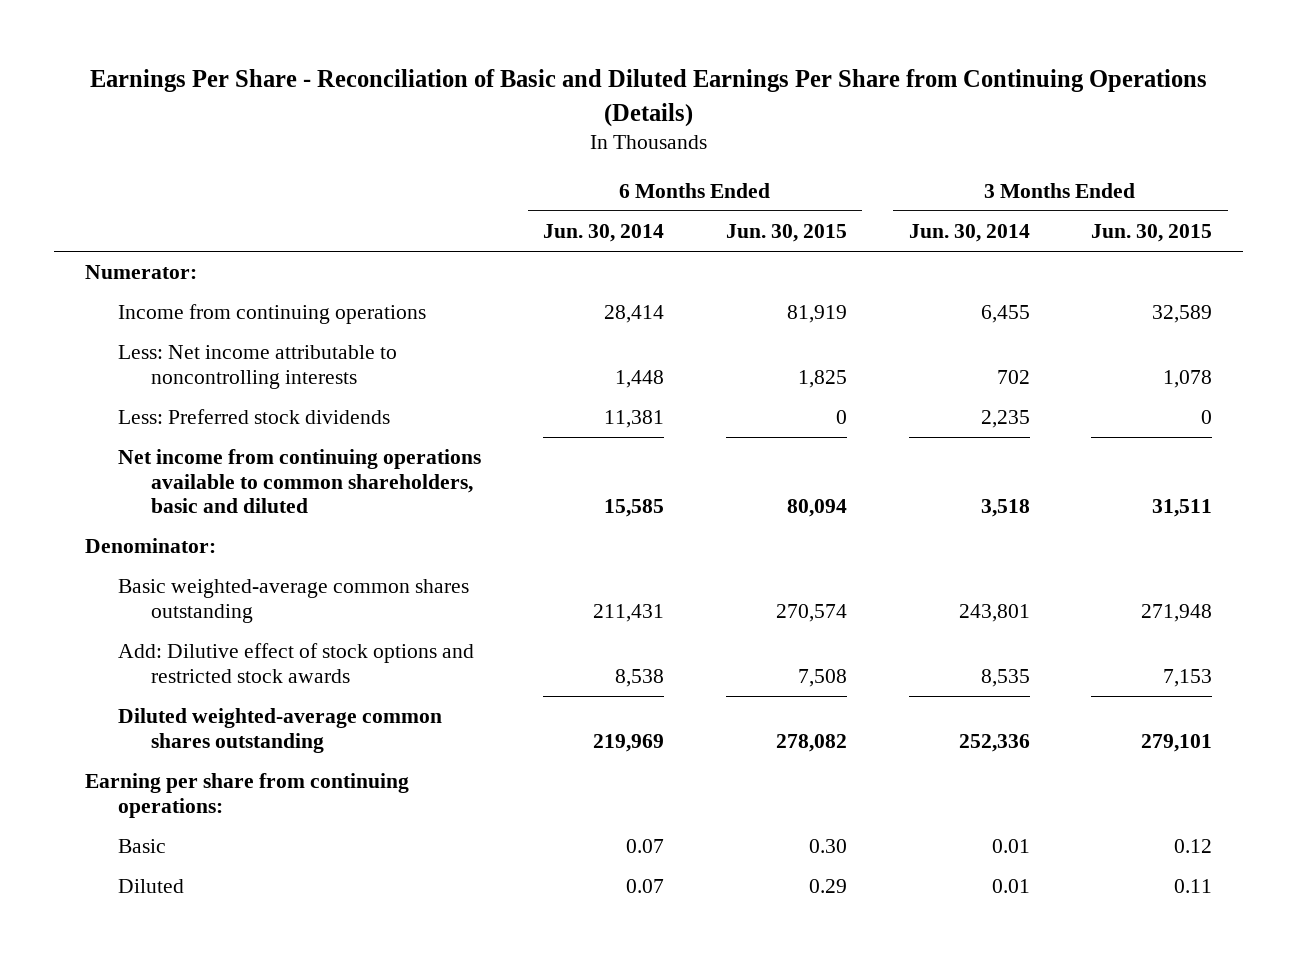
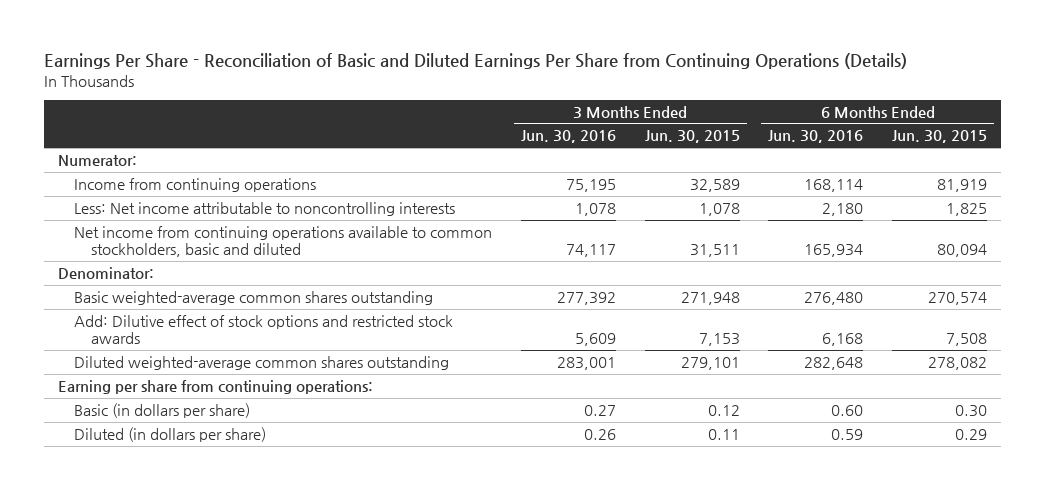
- | 6 Months Ended Jun. 30, 2014 | 6 Months Ended Jun. 30, 2015 | 3 Months Ended Jun. 30, 2014 | 3 Months Ended Jun. 30, 2015
+ | 3 Months Ended Jun. 30, 2016 | 3 Months Ended Jun. 30, 2015 | 6 Months Ended Jun. 30, 2016 | 6 Months Ended Jun. 30, 2015
- Less: Preferred stock dividends | 11,381 | 0 | 2,235 | 0
- Net income from continuing operations available to common shareholders, basic and diluted | 15,585 | 80,094 | 3,518 | 31,511
+ Net income from continuing operations available to common stockholders, basic and diluted | 74,117 | 31,511 | 165,934 | 80,094
- Basic | 0.07 | 0.30 | 0.01 | 0.12
- Diluted | 0.07 | 0.29 | 0.01 | 0.11
+ Basic (in dollars per share) | 0.27 | 0.12 | 0.60 | 0.30
+ Diluted (in dollars per share) | 0.26 | 0.11 | 0.59 | 0.29

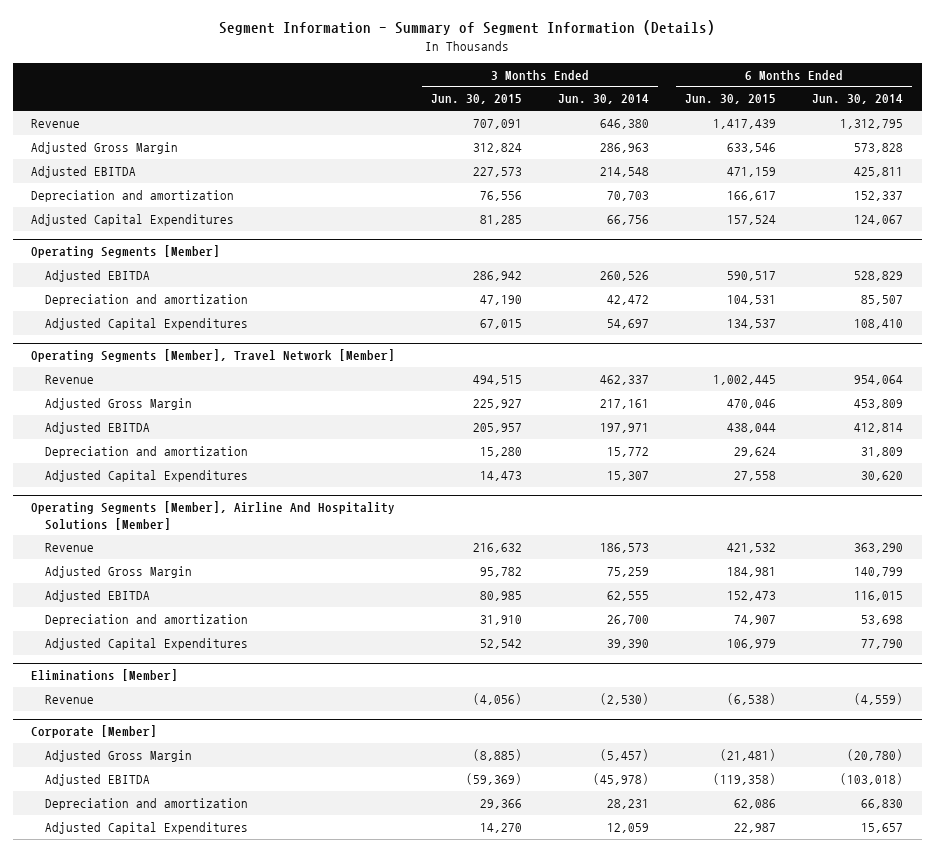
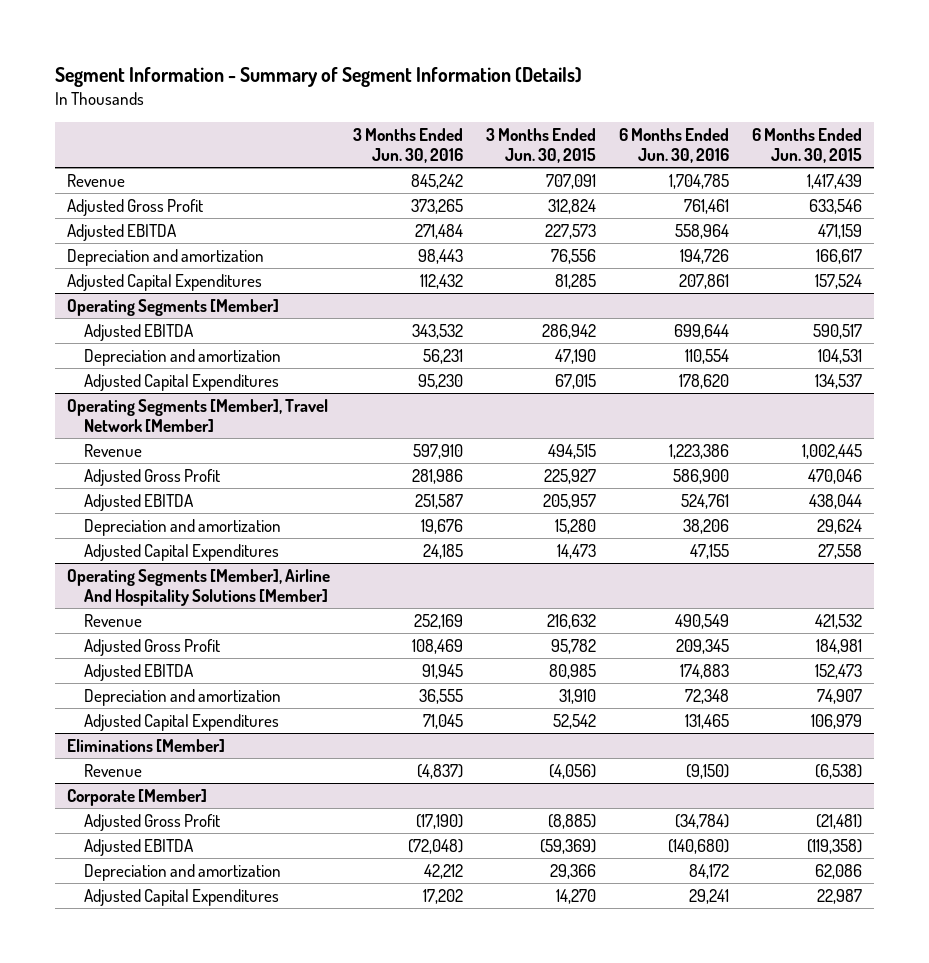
- | 3 Months Ended Jun. 30, 2015 | 3 Months Ended Jun. 30, 2014 | 6 Months Ended Jun. 30, 2015 | 6 Months Ended Jun. 30, 2014
+ | 3 Months Ended Jun. 30, 2016 | 3 Months Ended Jun. 30, 2015 | 6 Months Ended Jun. 30, 2016 | 6 Months Ended Jun. 30, 2015
- Adjusted Gross Margin | 312,824 | 286,963 | 633,546 | 573,828
+ Adjusted Gross Profit | 373,265 | 312,824 | 761,461 | 633,546
@ Operating Segments [Member], Travel Network [Member]
- Adjusted Gross Margin | 225,927 | 217,161 | 470,046 | 453,809
+ Adjusted Gross Profit | 281,986 | 225,927 | 586,900 | 470,046
@ Operating Segments [Member], Airline And Hospitality Solutions [Member]
- Adjusted Gross Margin | 95,782 | 75,259 | 184,981 | 140,799
+ Adjusted Gross Profit | 108,469 | 95,782 | 209,345 | 184,981
@ Corporate [Member]
- Adjusted Gross Margin | (8,885) | (5,457) | (21,481) | (20,780)
+ Adjusted Gross Profit | (17,190) | (8,885) | (34,784) | (21,481)

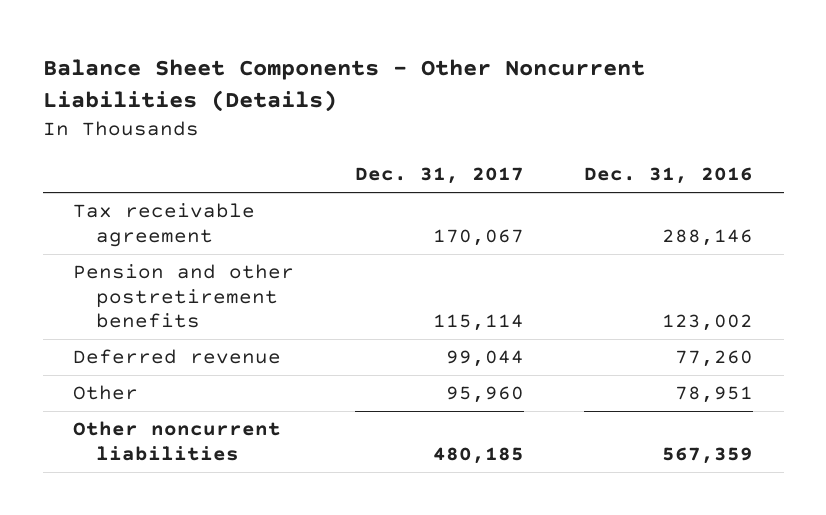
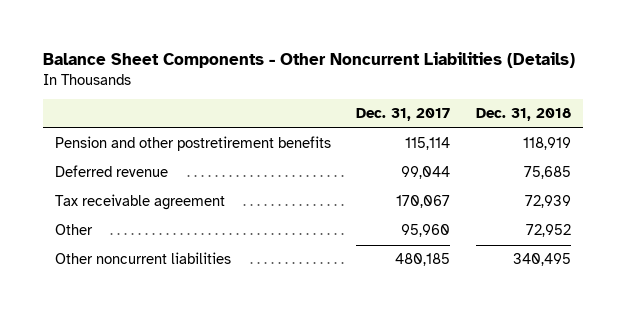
- | Dec. 31, 2017 | Dec. 31, 2016
+ | Dec. 31, 2017 | Dec. 31, 2018
moved down: Tax receivable agreement | 170,067 | 72,939

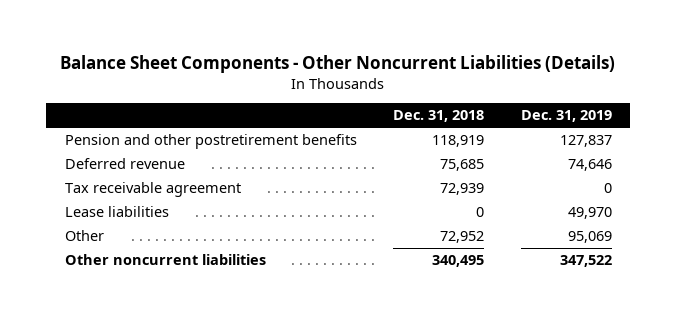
- | Dec. 31, 2017 | Dec. 31, 2018
+ | Dec. 31, 2018 | Dec. 31, 2019
+ Lease liabilities | 0 | 49,970

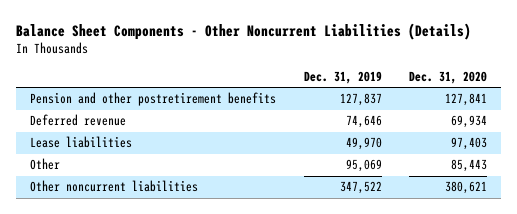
- | Dec. 31, 2018 | Dec. 31, 2019
+ | Dec. 31, 2019 | Dec. 31, 2020
- Tax receivable agreement | 72,939 | 0

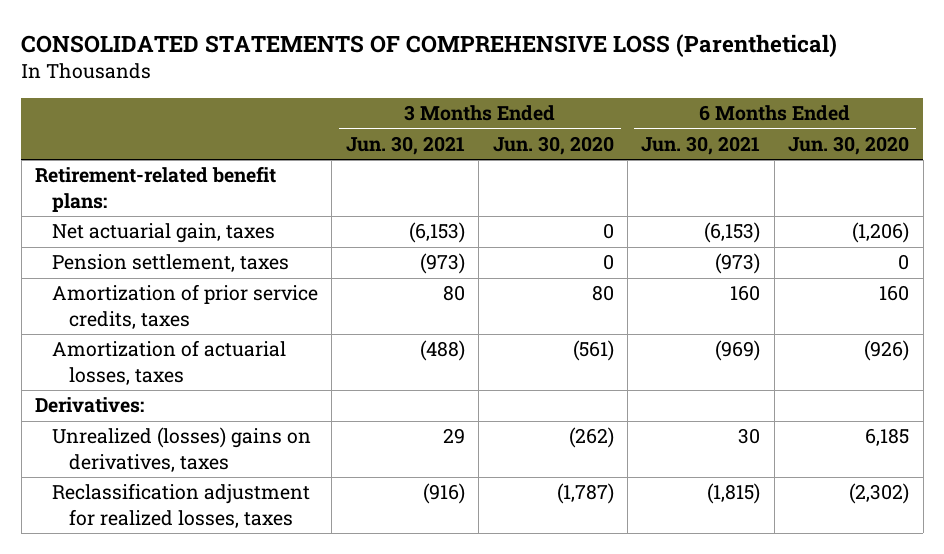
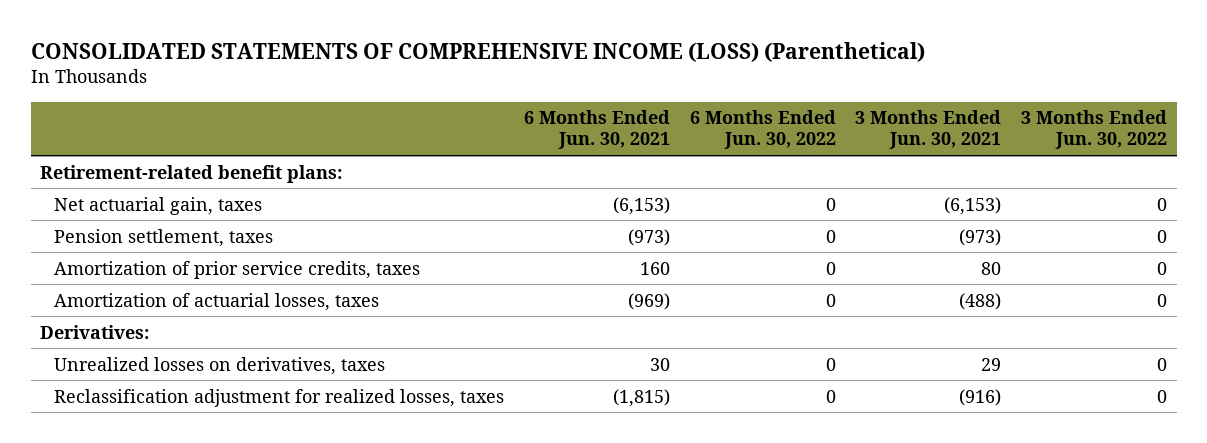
- CONSOLIDATED STATEMENTS OF COMPREHENSIVE LOSS (Parenthetical)
+ CONSOLIDATED STATEMENTS OF COMPREHENSIVE INCOME (LOSS) (Parenthetical)
- | 3 Months Ended Jun. 30, 2021 | 3 Months Ended Jun. 30, 2020 | 6 Months Ended Jun. 30, 2021 | 6 Months Ended Jun. 30, 2020
+ | 6 Months Ended Jun. 30, 2021 | 6 Months Ended Jun. 30, 2022 | 3 Months Ended Jun. 30, 2021 | 3 Months Ended Jun. 30, 2022
- Unrealized (losses) gains on derivatives, taxes | 29 | (262) | 30 | 6,185
+ Unrealized losses on derivatives, taxes | 30 | 0 | 29 | 0

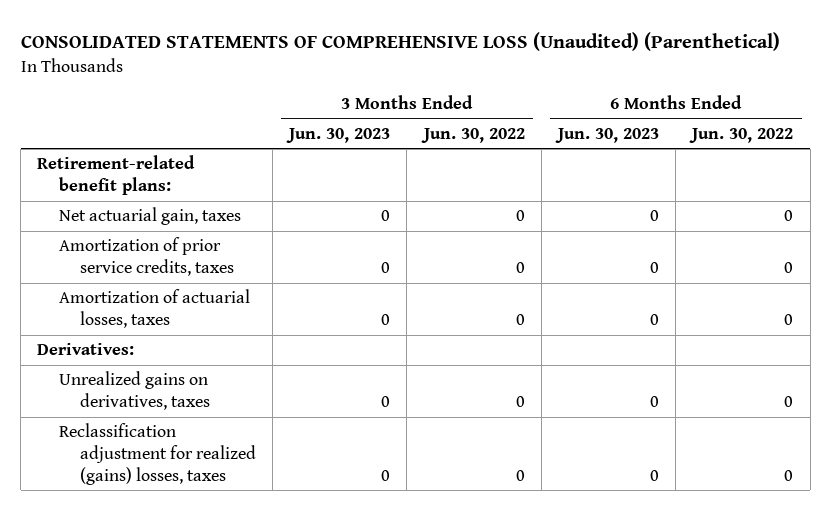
- CONSOLIDATED STATEMENTS OF COMPREHENSIVE INCOME (LOSS) (Parenthetical)
+ CONSOLIDATED STATEMENTS OF COMPREHENSIVE LOSS (Unaudited) (Parenthetical)
- | 6 Months Ended Jun. 30, 2021 | 6 Months Ended Jun. 30, 2022 | 3 Months Ended Jun. 30, 2021 | 3 Months Ended Jun. 30, 2022
+ | 3 Months Ended Jun. 30, 2023 | 3 Months Ended Jun. 30, 2022 | 6 Months Ended Jun. 30, 2023 | 6 Months Ended Jun. 30, 2022
- Pension settlement, taxes | (973) | 0 | (973) | 0
- Unrealized losses on derivatives, taxes | 30 | 0 | 29 | 0
- Reclassification adjustment for realized losses, taxes | (1,815) | 0 | (916) | 0
+ Unrealized gains on derivatives, taxes | 0 | 0 | 0 | 0
+ Reclassification adjustment for realized (gains) losses, taxes | 0 | 0 | 0 | 0

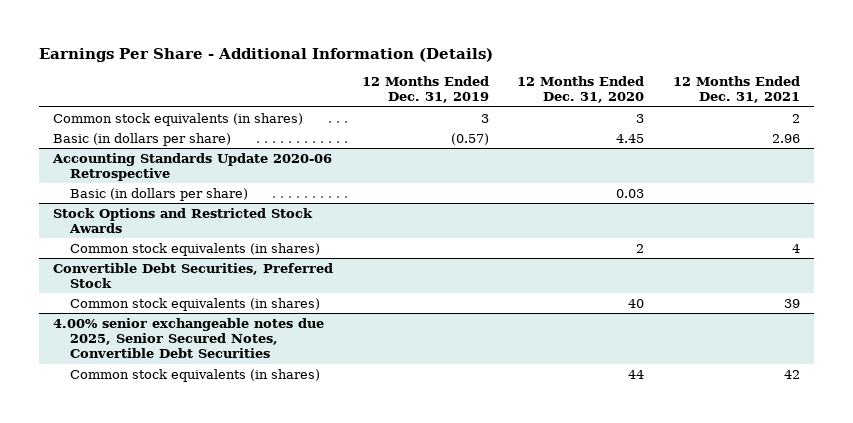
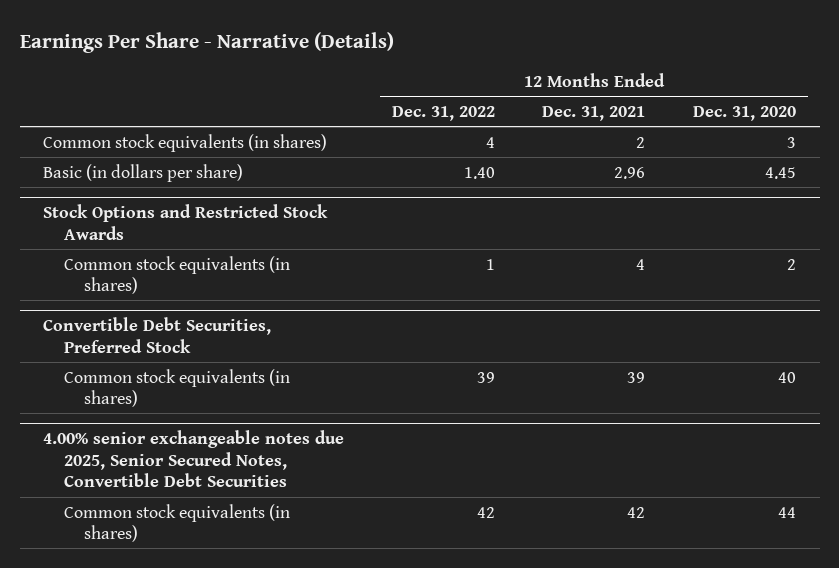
- Earnings Per Share - Additional Information (Details)
+ Earnings Per Share - Narrative (Details)
- | 12 Months Ended Dec. 31, 2019 | 12 Months Ended Dec. 31, 2020 | 12 Months Ended Dec. 31, 2021
+ | 12 Months Ended Dec. 31, 2022 | 12 Months Ended Dec. 31, 2021 | 12 Months Ended Dec. 31, 2020
- Accounting Standards Update 2020-06 Retrospective
- Basic (in dollars per share) | | 0.03 |

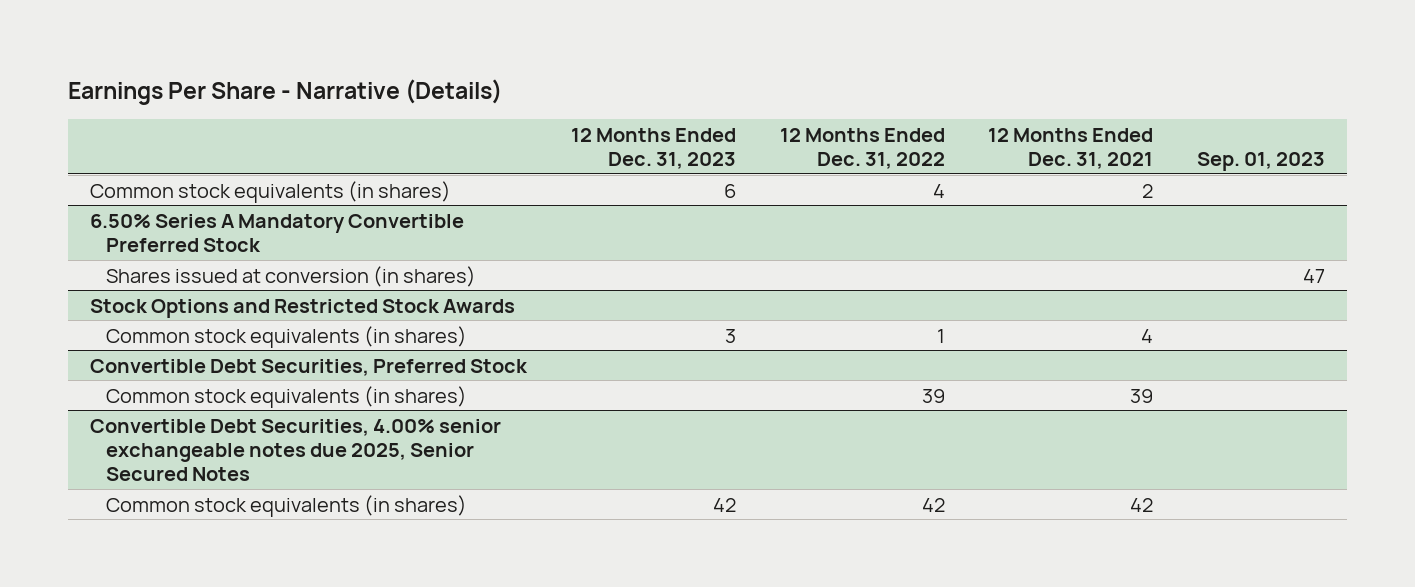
- | 12 Months Ended Dec. 31, 2022 | 12 Months Ended Dec. 31, 2021 | 12 Months Ended Dec. 31, 2020
+ | 12 Months Ended Dec. 31, 2023 | 12 Months Ended Dec. 31, 2022 | 12 Months Ended Dec. 31, 2021 | Sep. 01, 2023
- Basic (in dollars per share) | 1.40 | 2.96 | 4.45
+ 6.50% Series A Mandatory Convertible Preferred Stock
+ Shares issued at conversion (in shares) | | | | 47
- 4.00% senior exchangeable notes due 2025, Senior Secured Notes, Convertible Debt Securities
+ Convertible Debt Securities, 4.00% senior exchangeable notes due 2025, Senior Secured Notes

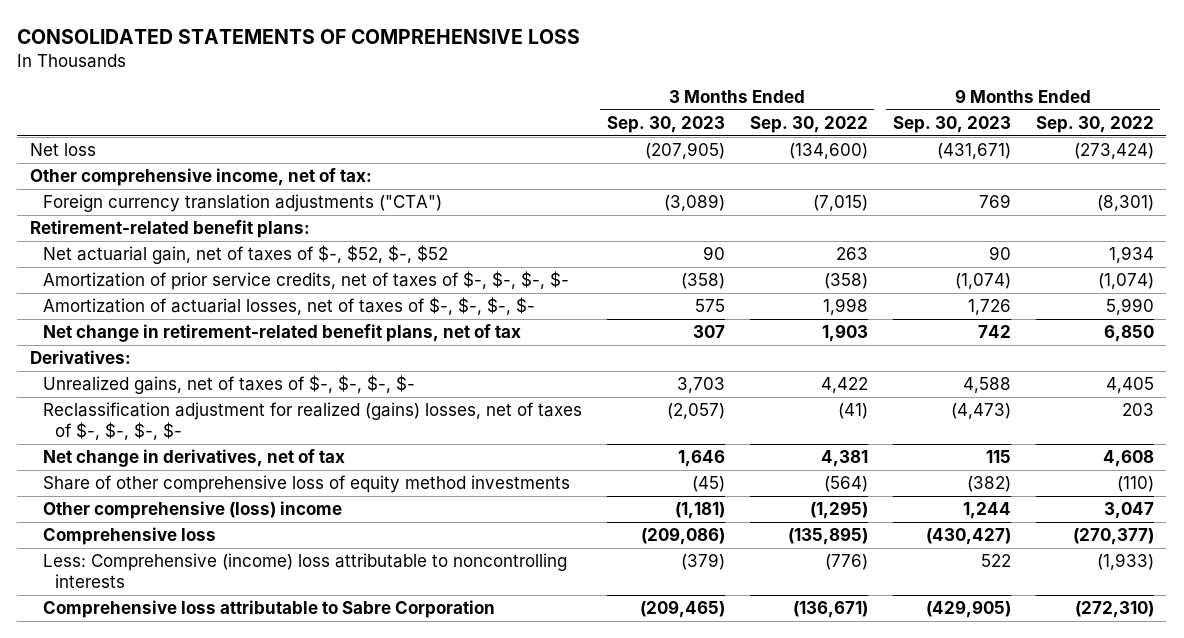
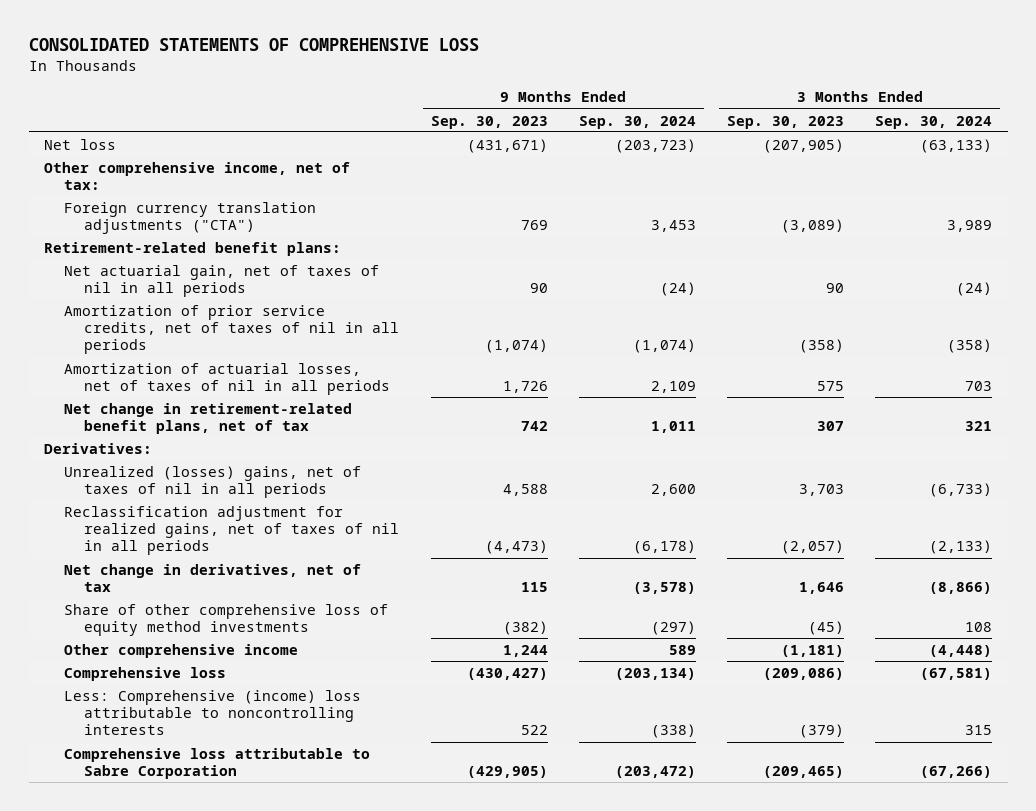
- | 3 Months Ended Sep. 30, 2023 | 3 Months Ended Sep. 30, 2022 | 9 Months Ended Sep. 30, 2023 | 9 Months Ended Sep. 30, 2022
+ | 9 Months Ended Sep. 30, 2023 | 9 Months Ended Sep. 30, 2024 | 3 Months Ended Sep. 30, 2023 | 3 Months Ended Sep. 30, 2024
- Net actuarial gain, net of taxes of $-, $52, $-, $52 | 90 | 263 | 90 | 1,934
- Amortization of prior service credits, net of taxes of $-, $-, $-, $- | (358) | (358) | (1,074) | (1,074)
- Amortization of actuarial losses, net of taxes of $-, $-, $-, $- | 575 | 1,998 | 1,726 | 5,990
+ Net actuarial gain, net of taxes of nil in all periods | 90 | (24) | 90 | (24)
+ Amortization of prior service credits, net of taxes of nil in all periods | (1,074) | (1,074) | (358) | (358)
+ Amortization of actuarial losses, net of taxes of nil in all periods | 1,726 | 2,109 | 575 | 703
- Unrealized gains, net of taxes of $-, $-, $-, $- | 3,703 | 4,422 | 4,588 | 4,405
- Reclassification adjustment for realized (gains) losses, net of taxes of $-, $-, $-, $- | (2,057) | (41) | (4,473) | 203
+ Unrealized (losses) gains, net of taxes of nil in all periods | 4,588 | 2,600 | 3,703 | (6,733)
+ Reclassification adjustment for realized gains, net of taxes of nil in all periods | (4,473) | (6,178) | (2,057) | (2,133)
- Other comprehensive (loss) income | (1,181) | (1,295) | 1,244 | 3,047
+ Other comprehensive income | 1,244 | 589 | (1,181) | (4,448)

